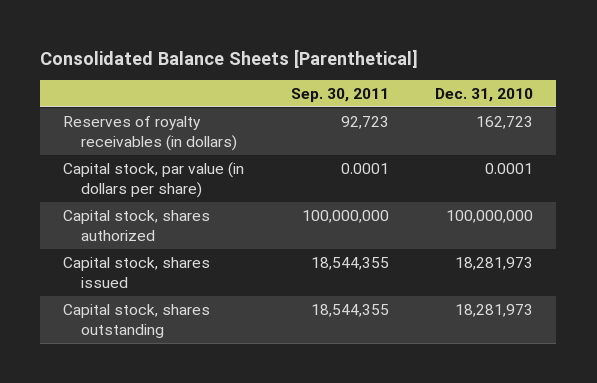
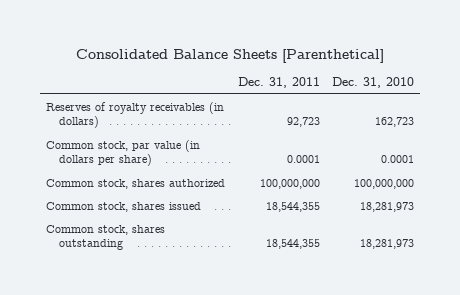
- | Sep. 30, 2011 | Dec. 31, 2010
+ | Dec. 31, 2011 | Dec. 31, 2010
- Capital stock, par value (in dollars per share) | 0.0001 | 0.0001
- Capital stock, shares authorized | 100,000,000 | 100,000,000
- Capital stock, shares issued | 18,544,355 | 18,281,973
- Capital stock, shares outstanding | 18,544,355 | 18,281,973
+ Common stock, par value (in dollars per share) | 0.0001 | 0.0001
+ Common stock, shares authorized | 100,000,000 | 100,000,000
+ Common stock, shares issued | 18,544,355 | 18,281,973
+ Common stock, shares outstanding | 18,544,355 | 18,281,973

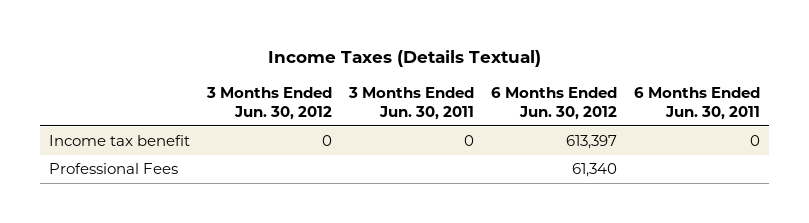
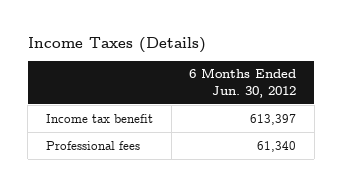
- Income Taxes (Details Textual)
+ Income Taxes (Details)
- | 3 Months Ended Jun. 30, 2012 | 3 Months Ended Jun. 30, 2011 | 6 Months Ended Jun. 30, 2012 | 6 Months Ended Jun. 30, 2011
+ | 6 Months Ended Jun. 30, 2012
- Professional Fees | | | 61,340 |
+ Professional fees | 61,340

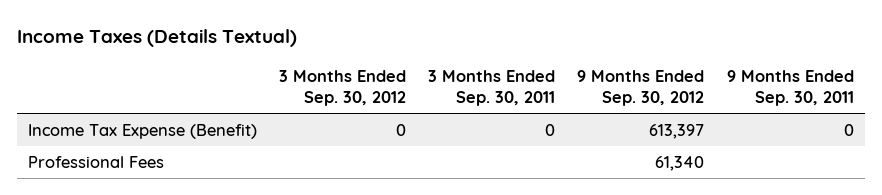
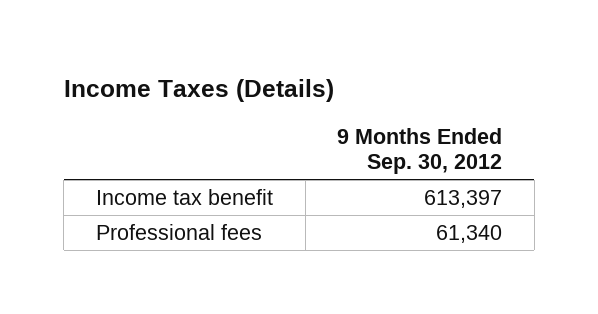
- Income Taxes (Details Textual)
+ Income Taxes (Details)
- | 3 Months Ended Sep. 30, 2012 | 3 Months Ended Sep. 30, 2011 | 9 Months Ended Sep. 30, 2012 | 9 Months Ended Sep. 30, 2011
+ | 9 Months Ended Sep. 30, 2012
- Income Tax Expense (Benefit) | 0 | 0 | 613,397 | 0
- Professional Fees | | | 61,340 |
+ Income tax benefit | 613,397
+ Professional fees | 61,340

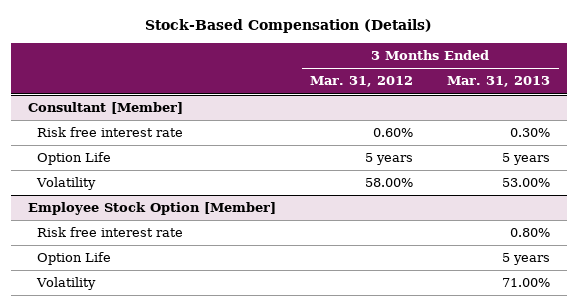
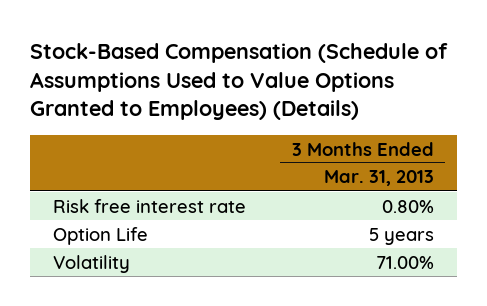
- Stock-Based Compensation (Details)
+ Stock-Based Compensation (Schedule of Assumptions Used to Value Options Granted to Employees) (Details)
- | 3 Months Ended Mar. 31, 2012 | 3 Months Ended Mar. 31, 2013
+ | 3 Months Ended Mar. 31, 2013
- Consultant [Member]
- Risk free interest rate | 0.60% | 0.30%
- Option Life | 5 years | 5 years
- Volatility | 58.00% | 53.00%
- Employee Stock Option [Member]

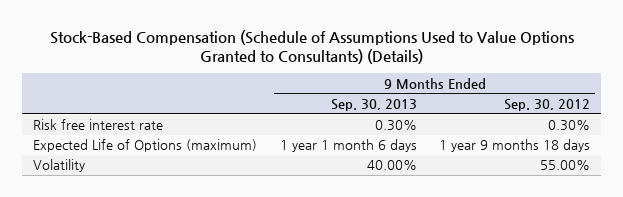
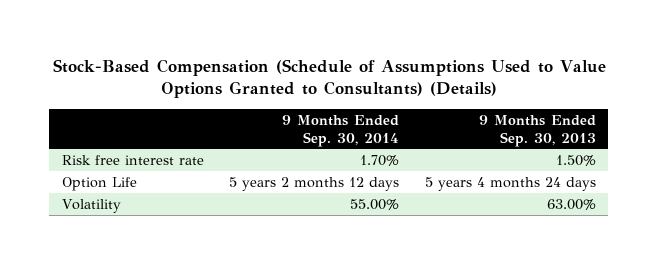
- | 9 Months Ended Sep. 30, 2013 | 9 Months Ended Sep. 30, 2012
+ | 9 Months Ended Sep. 30, 2014 | 9 Months Ended Sep. 30, 2013
- Risk free interest rate | 0.30% | 0.30%
- Expected Life of Options (maximum) | 1 year 1 month 6 days | 1 year 9 months 18 days
- Volatility | 40.00% | 55.00%
+ Risk free interest rate | 1.70% | 1.50%
+ Option Life | 5 years 2 months 12 days | 5 years 4 months 24 days
+ Volatility | 55.00% | 63.00%

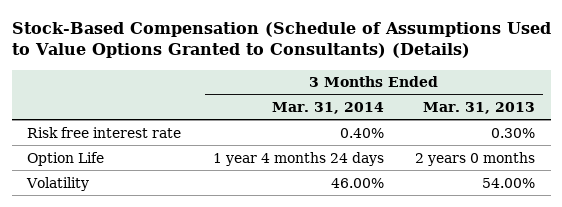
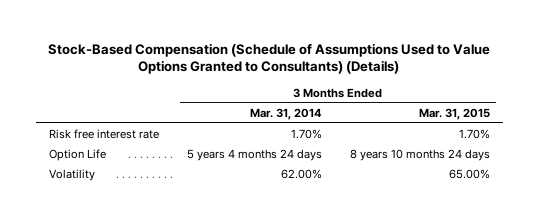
- | 3 Months Ended Mar. 31, 2014 | 3 Months Ended Mar. 31, 2013
+ | 3 Months Ended Mar. 31, 2014 | 3 Months Ended Mar. 31, 2015
- Risk free interest rate | 0.40% | 0.30%
- Option Life | 1 year 4 months 24 days | 2 years 0 months
- Volatility | 46.00% | 54.00%
+ Risk free interest rate | 1.70% | 1.70%
+ Option Life | 5 years 4 months 24 days | 8 years 10 months 24 days
+ Volatility | 62.00% | 65.00%

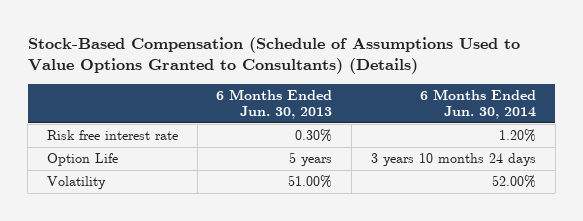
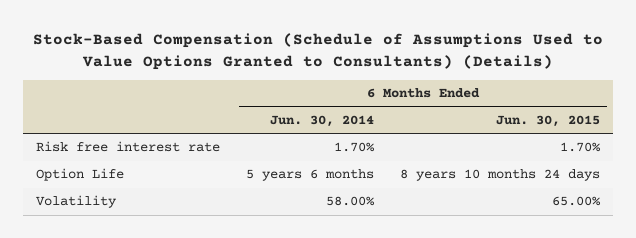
- | 6 Months Ended Jun. 30, 2013 | 6 Months Ended Jun. 30, 2014
+ | 6 Months Ended Jun. 30, 2014 | 6 Months Ended Jun. 30, 2015
- Risk free interest rate | 0.30% | 1.20%
- Option Life | 5 years | 3 years 10 months 24 days
- Volatility | 51.00% | 52.00%
+ Risk free interest rate | 1.70% | 1.70%
+ Option Life | 5 years 6 months | 8 years 10 months 24 days
+ Volatility | 58.00% | 65.00%

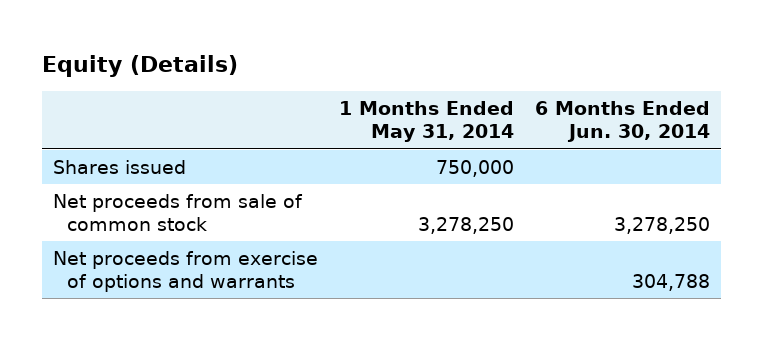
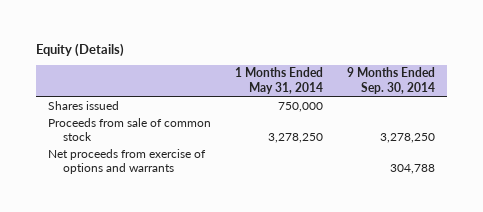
- | 1 Months Ended May 31, 2014 | 6 Months Ended Jun. 30, 2014
+ | 1 Months Ended May 31, 2014 | 9 Months Ended Sep. 30, 2014
- Net proceeds from sale of common stock | 3,278,250 | 3,278,250
+ Proceeds from sale of common stock | 3,278,250 | 3,278,250

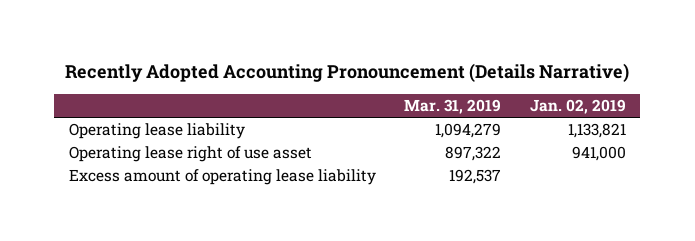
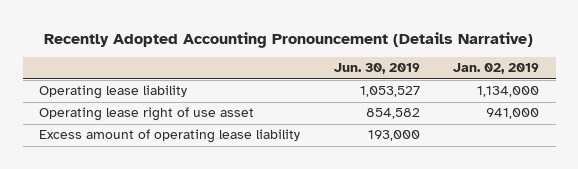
- | Mar. 31, 2019 | Jan. 02, 2019
+ | Jun. 30, 2019 | Jan. 02, 2019
- Operating lease liability | 1,094,279 | 1,133,821
+ Operating lease liability | 1,053,527 | 1,134,000

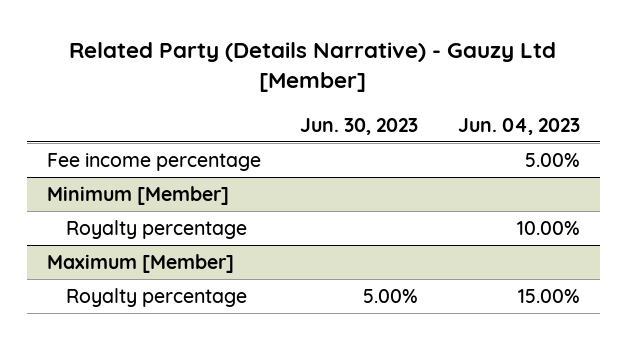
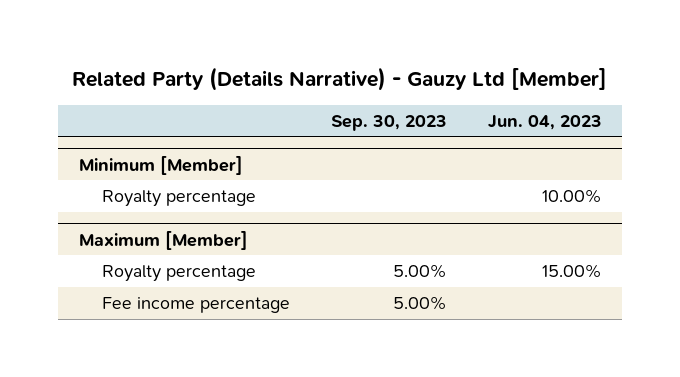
- | Jun. 30, 2023 | Jun. 04, 2023
+ | Sep. 30, 2023 | Jun. 04, 2023
- Fee income percentage | | 5.00%
@ Maximum [Member]
+ Fee income percentage | 5.00% |

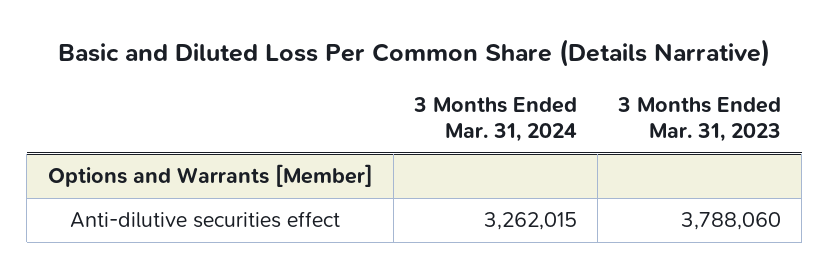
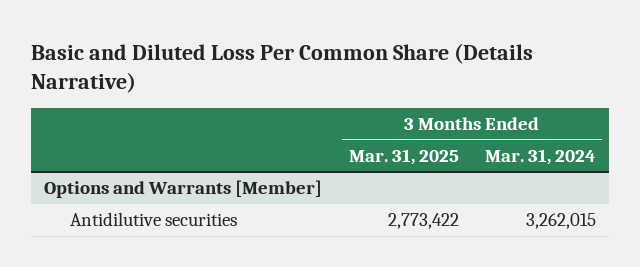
- | 3 Months Ended Mar. 31, 2024 | 3 Months Ended Mar. 31, 2023
+ | 3 Months Ended Mar. 31, 2025 | 3 Months Ended Mar. 31, 2024
@ Options and Warrants [Member]
- Anti-dilutive securities effect | 3,262,015 | 3,788,060
+ Antidilutive securities | 2,773,422 | 3,262,015

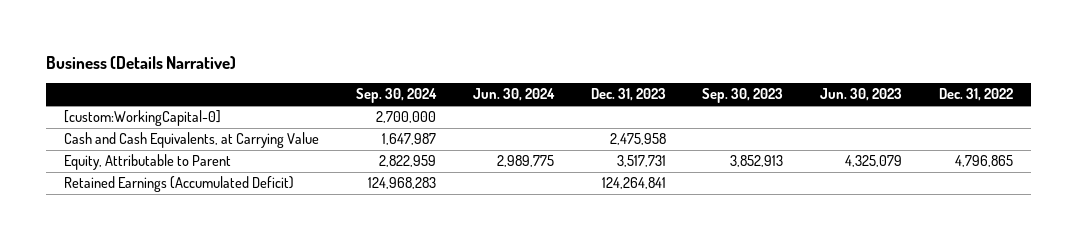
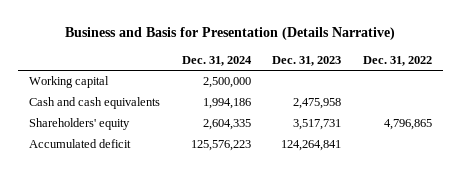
- Business (Details Narrative)
+ Business and Basis for Presentation (Details Narrative)
- | Sep. 30, 2024 | Jun. 30, 2024 | Dec. 31, 2023 | Sep. 30, 2023 | Jun. 30, 2023 | Dec. 31, 2022
+ | Dec. 31, 2024 | Dec. 31, 2023 | Dec. 31, 2022
- [custom:WorkingCapital-0] | 2,700,000 | | | | |
- Cash and Cash Equivalents, at Carrying Value | 1,647,987 | | 2,475,958 | | |
- Equity, Attributable to Parent | 2,822,959 | 2,989,775 | 3,517,731 | 3,852,913 | 4,325,079 | 4,796,865
- Retained Earnings (Accumulated Deficit) | 124,968,283 | | 124,264,841 | | |
+ Working capital | 2,500,000 | |
+ Cash and cash equivalents | 1,994,186 | 2,475,958 |
+ Shareholders' equity | 2,604,335 | 3,517,731 | 4,796,865
+ Accumulated deficit | 125,576,223 | 124,264,841 |

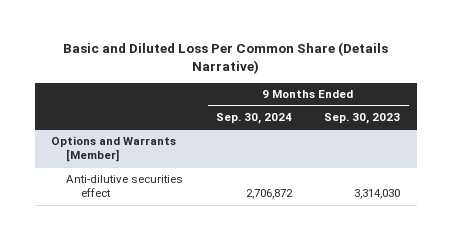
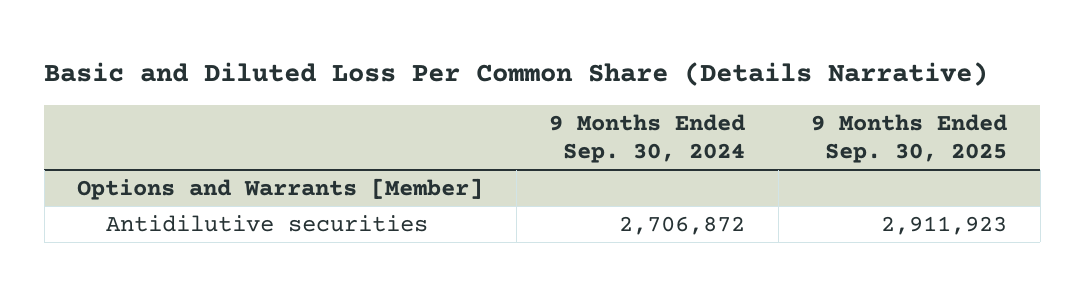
- | 9 Months Ended Sep. 30, 2024 | 9 Months Ended Sep. 30, 2023
+ | 9 Months Ended Sep. 30, 2024 | 9 Months Ended Sep. 30, 2025
@ Options and Warrants [Member]
- Anti-dilutive securities effect | 2,706,872 | 3,314,030
+ Antidilutive securities | 2,706,872 | 2,911,923

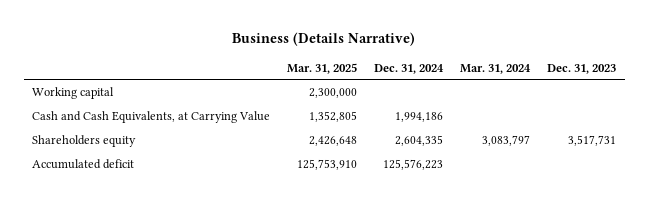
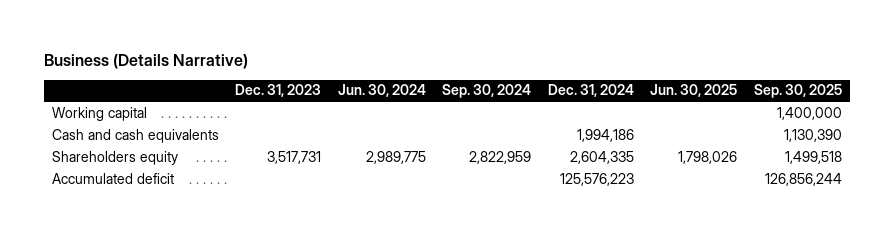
- | Mar. 31, 2025 | Dec. 31, 2024 | Mar. 31, 2024 | Dec. 31, 2023
+ | Dec. 31, 2023 | Jun. 30, 2024 | Sep. 30, 2024 | Dec. 31, 2024 | Jun. 30, 2025 | Sep. 30, 2025
- Cash and Cash Equivalents, at Carrying Value | 1,352,805 | 1,994,186 | |
+ Cash and cash equivalents | | | | 1,994,186 | | 1,130,390

